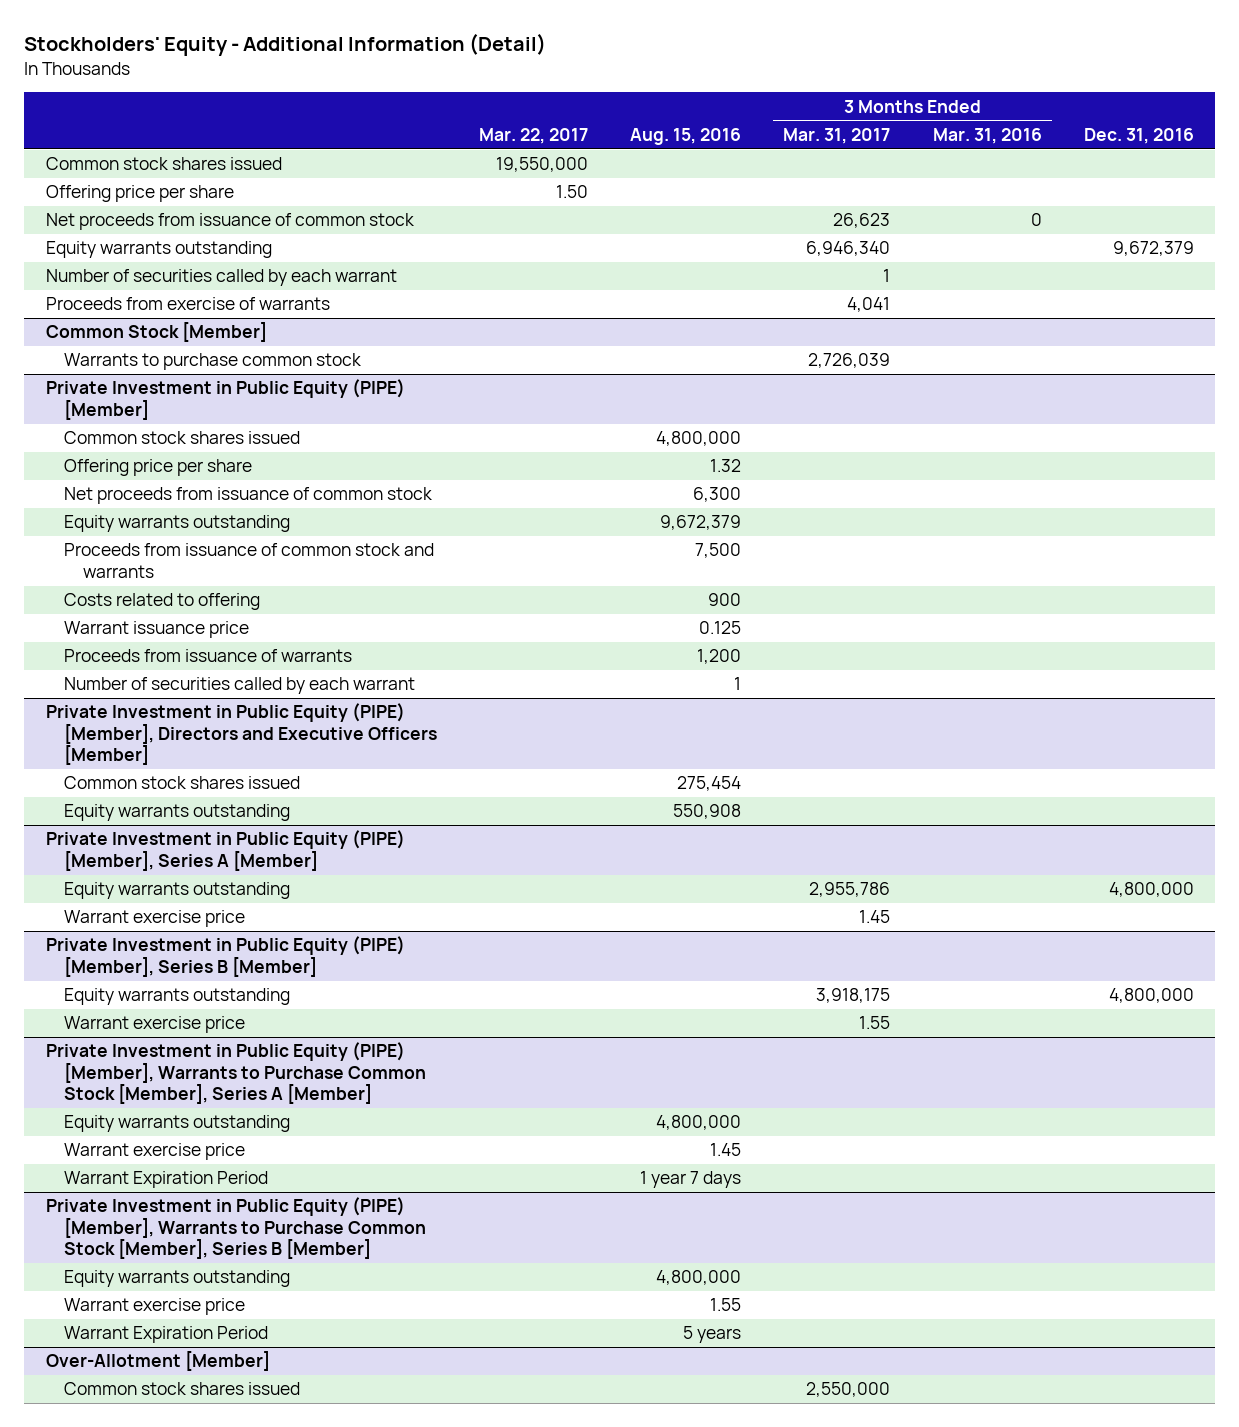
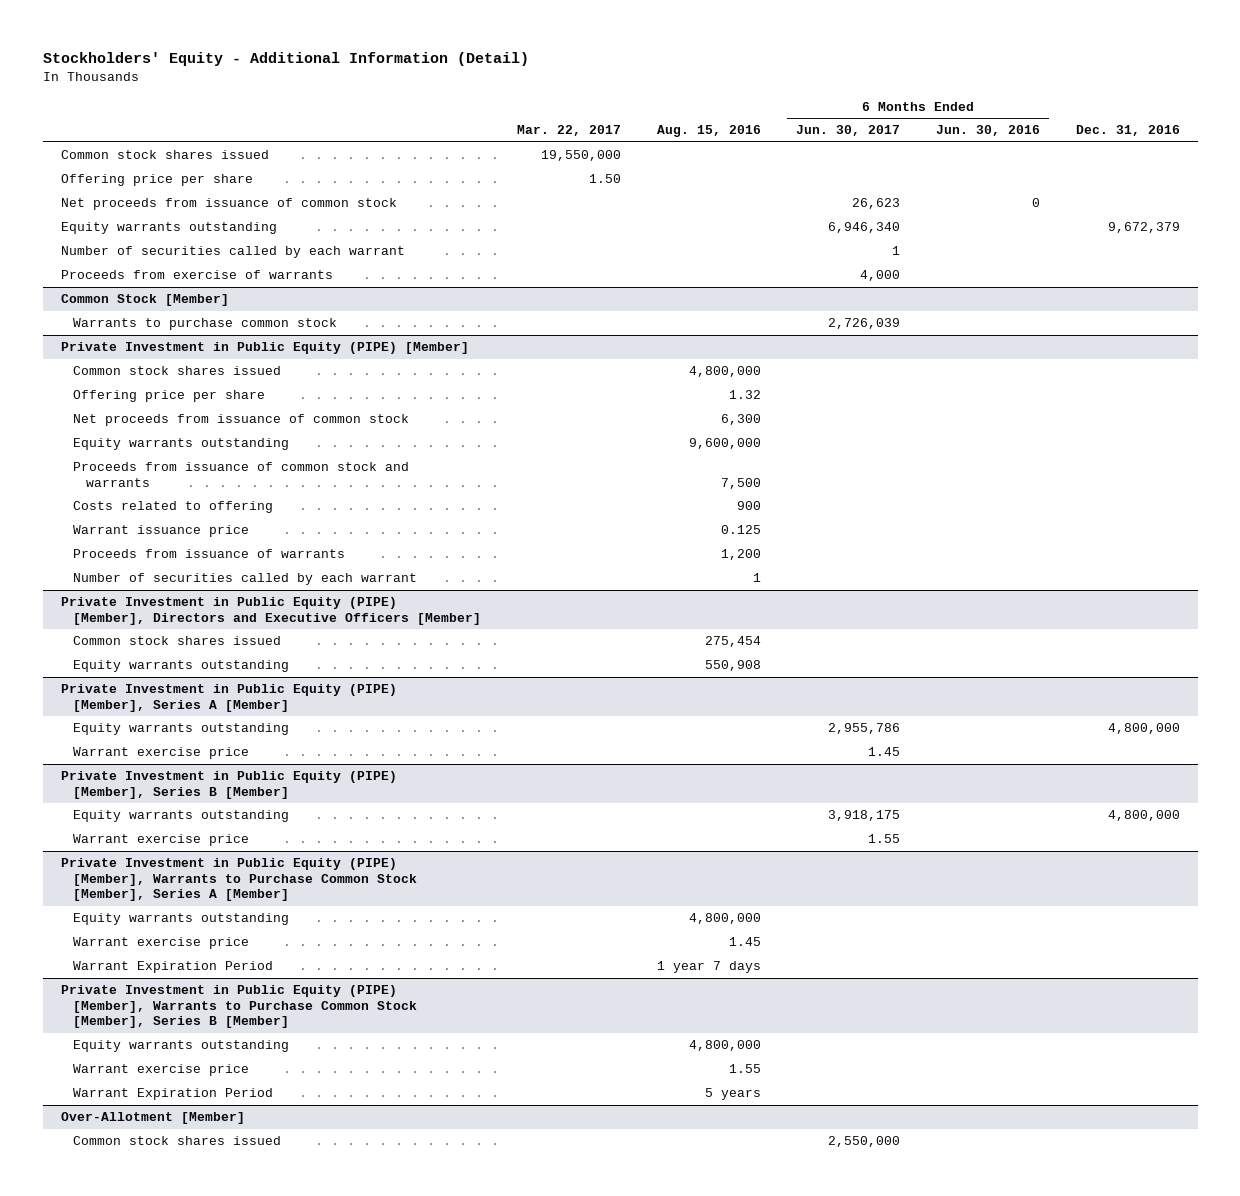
- | Mar. 22, 2017 | Aug. 15, 2016 | 3 Months Ended Mar. 31, 2017 | 3 Months Ended Mar. 31, 2016 | Dec. 31, 2016
+ | Mar. 22, 2017 | Aug. 15, 2016 | 6 Months Ended Jun. 30, 2017 | 6 Months Ended Jun. 30, 2016 | Dec. 31, 2016
@ Private Investment in Public Equity (PIPE) [Member]
- Equity warrants outstanding | | 9,672,379 | | |
+ Equity warrants outstanding | | 9,600,000 | | |

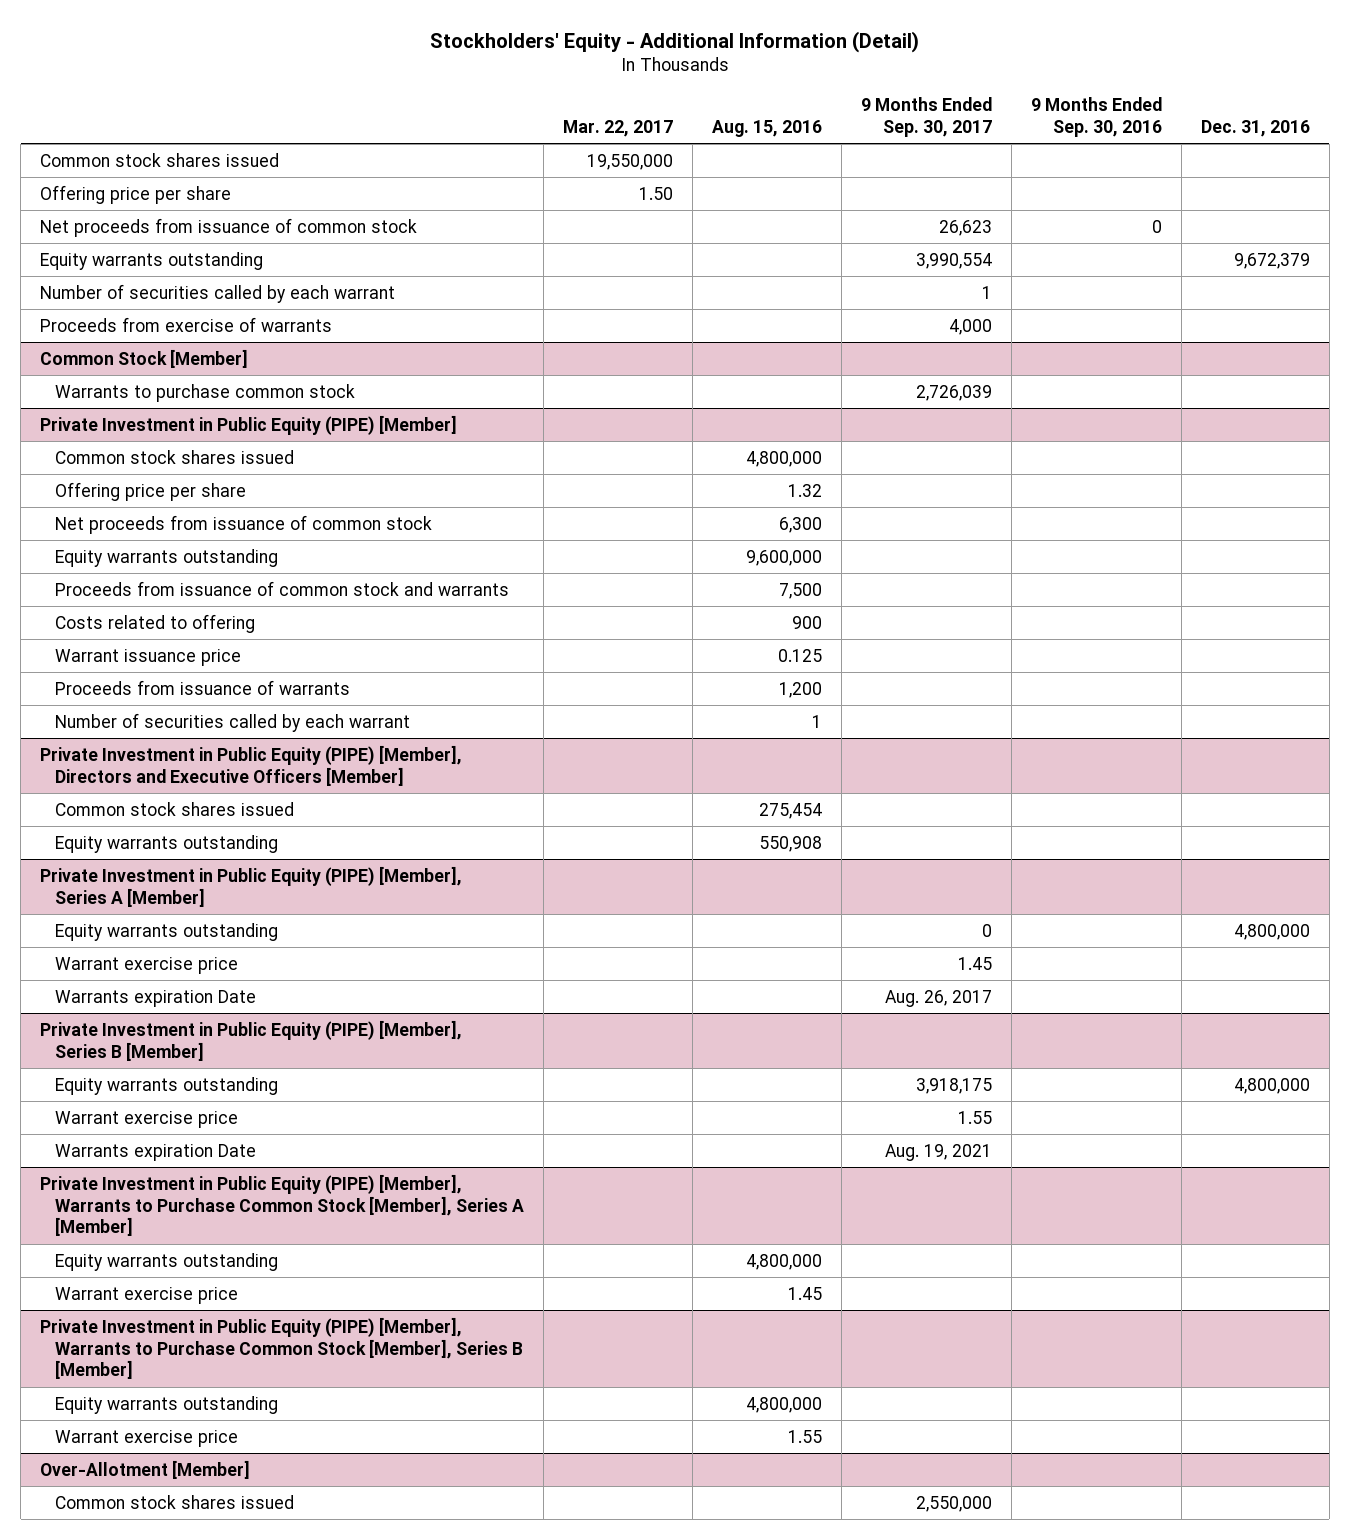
- | Mar. 22, 2017 | Aug. 15, 2016 | 6 Months Ended Jun. 30, 2017 | 6 Months Ended Jun. 30, 2016 | Dec. 31, 2016
+ | Mar. 22, 2017 | Aug. 15, 2016 | 9 Months Ended Sep. 30, 2017 | 9 Months Ended Sep. 30, 2016 | Dec. 31, 2016
@ Private Investment in Public Equity (PIPE) [Member], Series A [Member]
+ Warrants expiration Date | | | Aug. 26, 2017 | |
@ Private Investment in Public Equity (PIPE) [Member], Series B [Member]
+ Warrants expiration Date | | | Aug. 19, 2021 | |
@ Private Investment in Public Equity (PIPE) [Member], Warrants to Purchase Common Stock [Member], Series A [Member]
- Warrant Expiration Period | | 1 year 7 days | | |
@ Private Investment in Public Equity (PIPE) [Member], Warrants to Purchase Common Stock [Member], Series B [Member]
- Warrant Expiration Period | | 5 years | | |

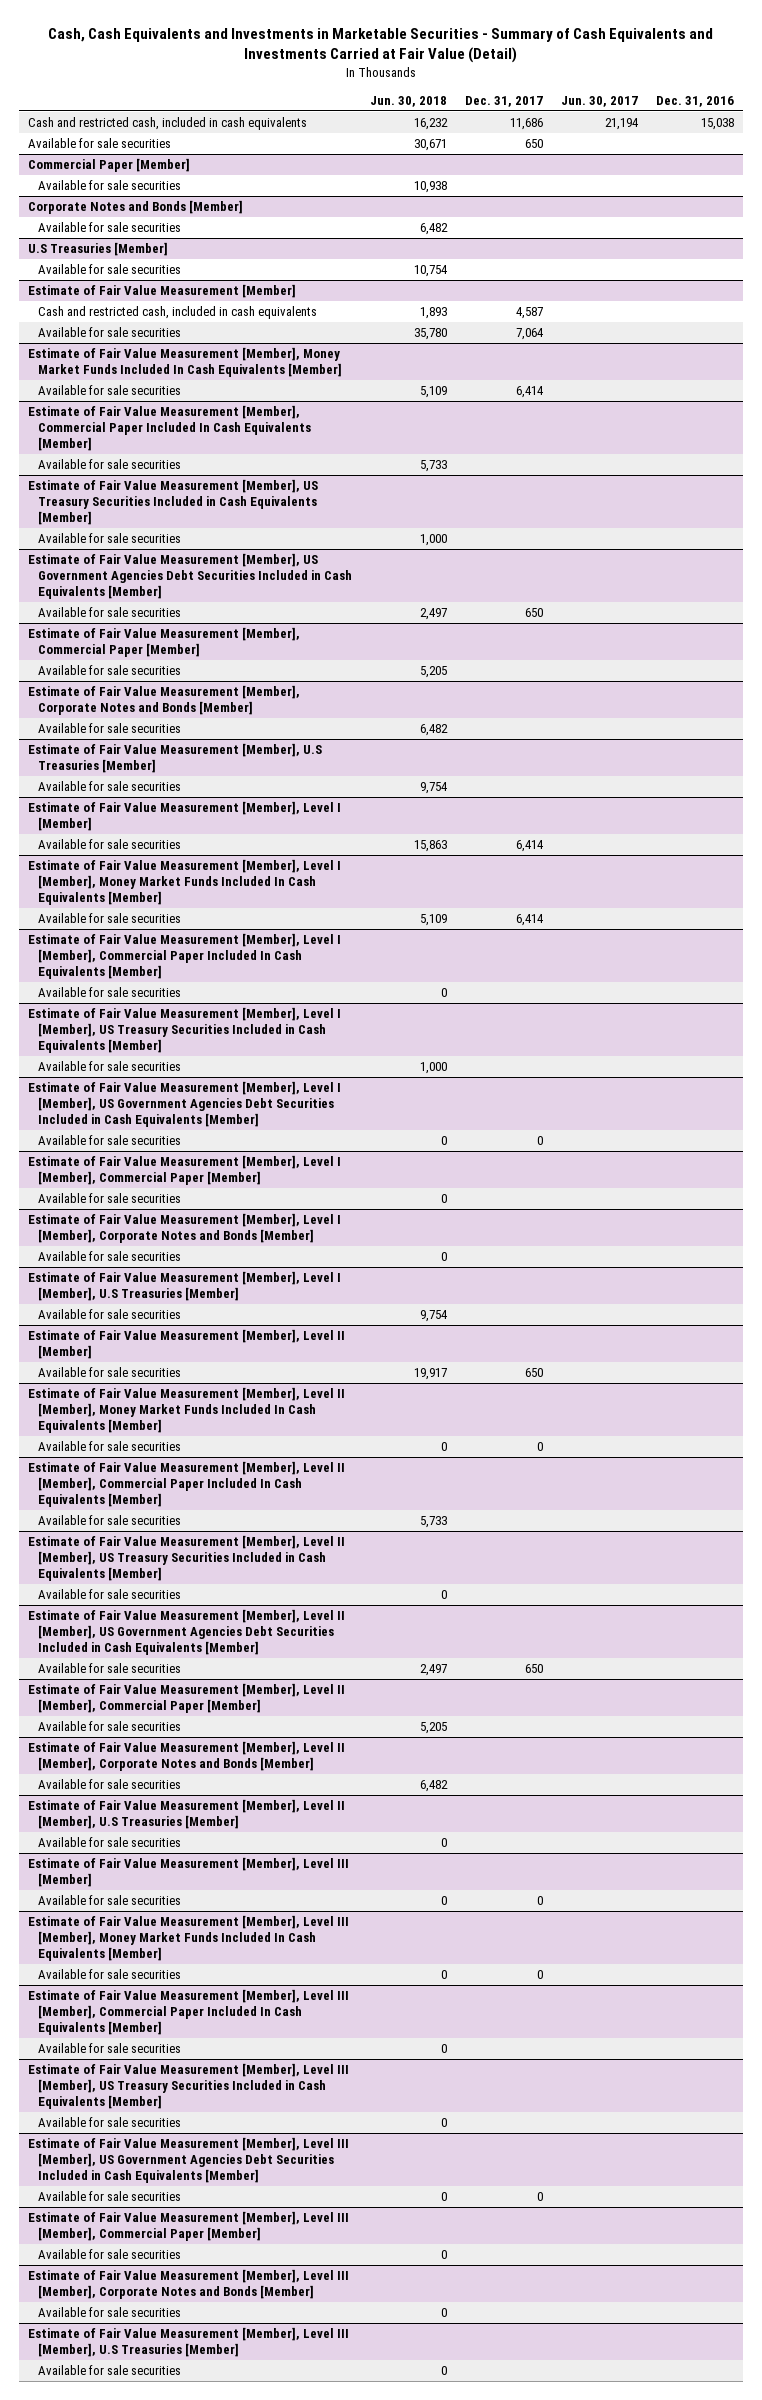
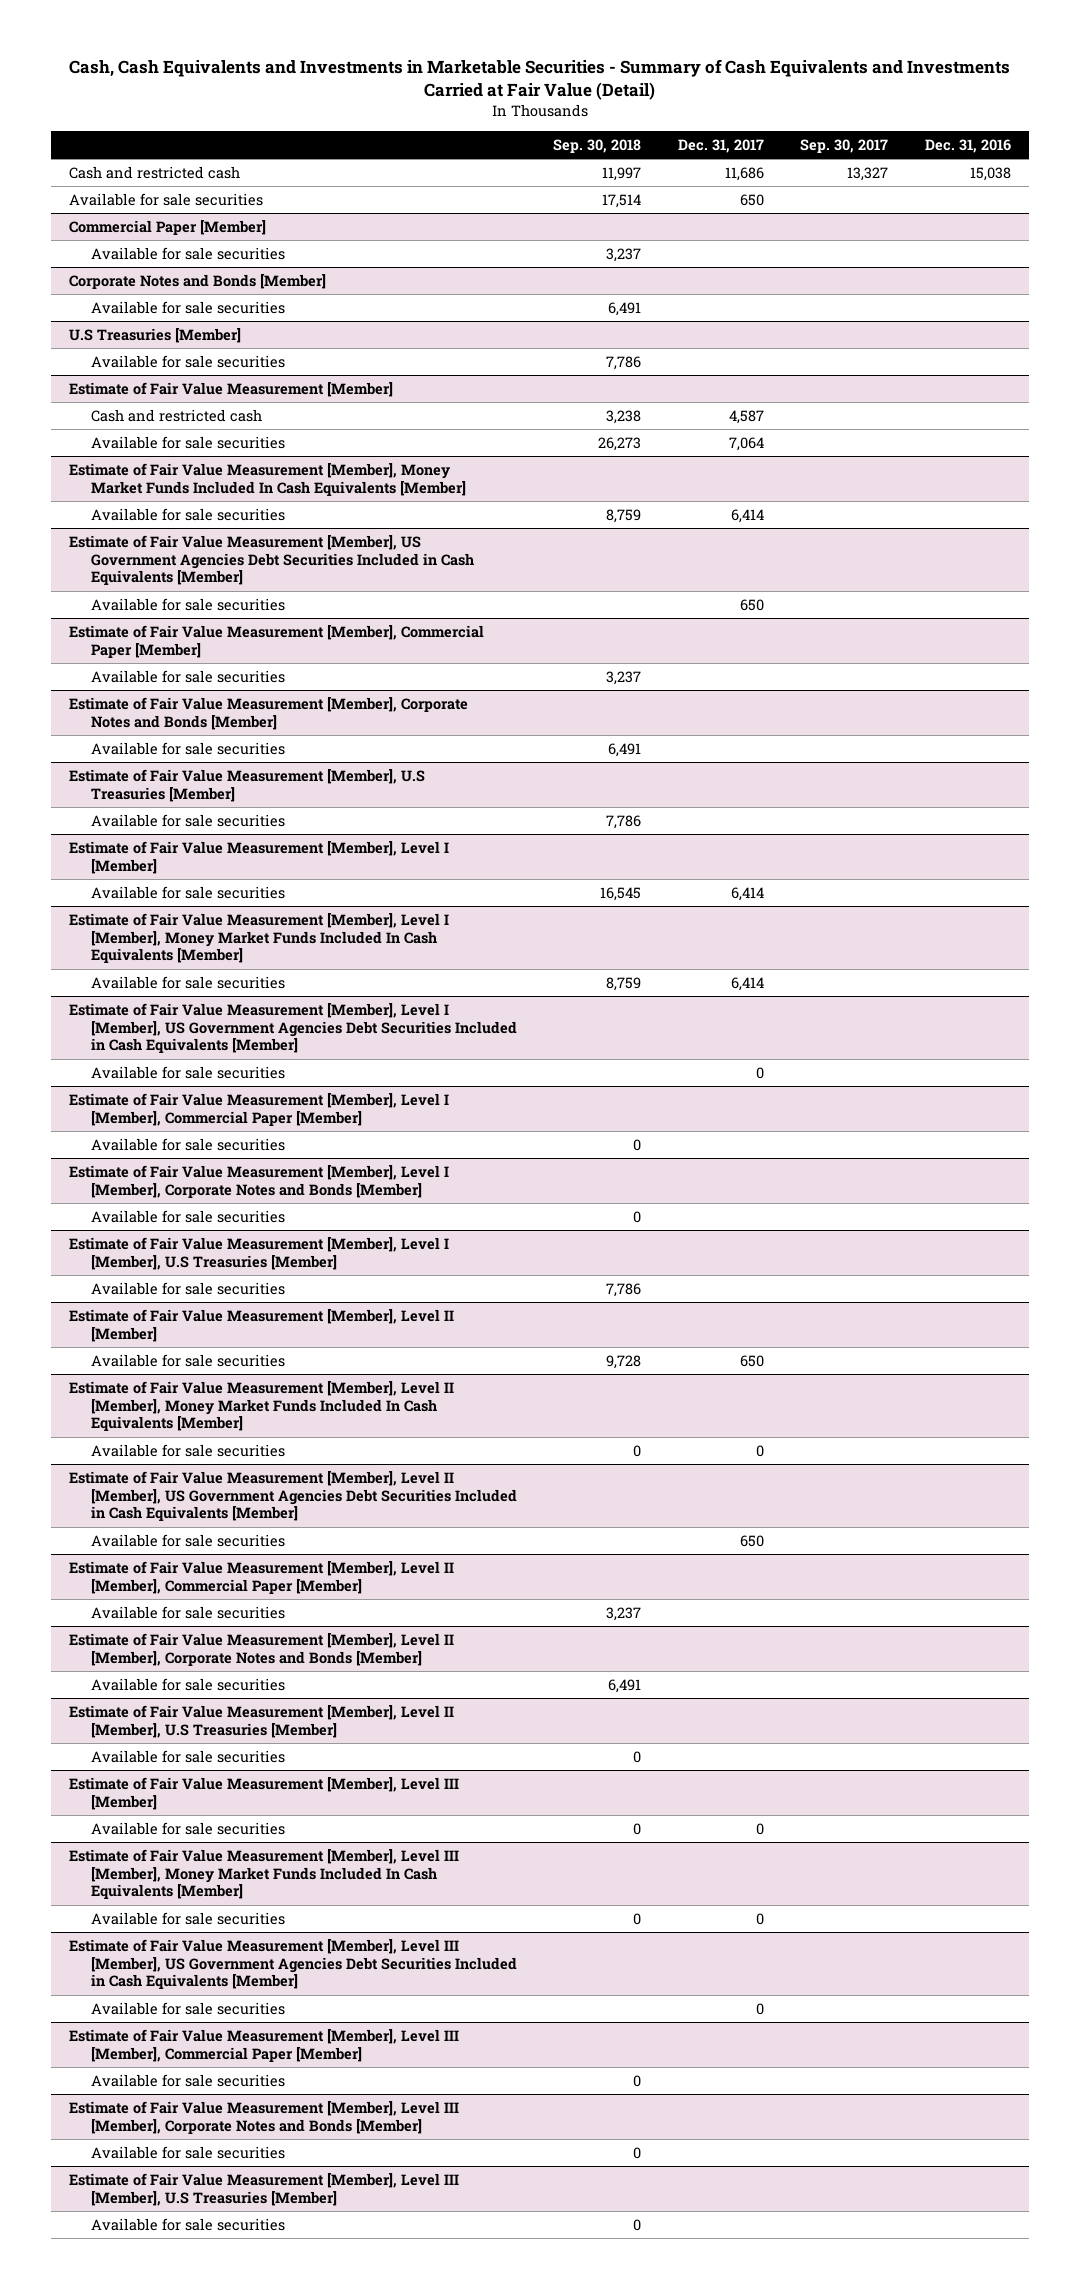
- | Jun. 30, 2018 | Dec. 31, 2017 | Jun. 30, 2017 | Dec. 31, 2016
+ | Sep. 30, 2018 | Dec. 31, 2017 | Sep. 30, 2017 | Dec. 31, 2016
- Cash and restricted cash, included in cash equivalents | 16,232 | 11,686 | 21,194 | 15,038
+ Cash and restricted cash | 11,997 | 11,686 | 13,327 | 15,038
@ Estimate of Fair Value Measurement [Member]
- Cash and restricted cash, included in cash equivalents | 1,893 | 4,587 | |
+ Cash and restricted cash | 3,238 | 4,587 | |
- Estimate of Fair Value Measurement [Member], Commercial Paper Included In Cash Equivalents [Member]
- Available for sale securities | 5,733 | | |
- Estimate of Fair Value Measurement [Member], US Treasury Securities Included in Cash Equivalents [Member]
- Available for sale securities | 1,000 | | |
- Estimate of Fair Value Measurement [Member], Level I [Member], Commercial Paper Included In Cash Equivalents [Member]
- Available for sale securities | 0 | | |
- Estimate of Fair Value Measurement [Member], Level I [Member], US Treasury Securities Included in Cash Equivalents [Member]
- Available for sale securities | 1,000 | | |
- Estimate of Fair Value Measurement [Member], Level II [Member], Commercial Paper Included In Cash Equivalents [Member]
- Available for sale securities | 5,733 | | |
- Estimate of Fair Value Measurement [Member], Level II [Member], US Treasury Securities Included in Cash Equivalents [Member]
- Available for sale securities | 0 | | |
- Estimate of Fair Value Measurement [Member], Level III [Member], Commercial Paper Included In Cash Equivalents [Member]
- Available for sale securities | 0 | | |
- Estimate of Fair Value Measurement [Member], Level III [Member], US Treasury Securities Included in Cash Equivalents [Member]
- Available for sale securities | 0 | | |

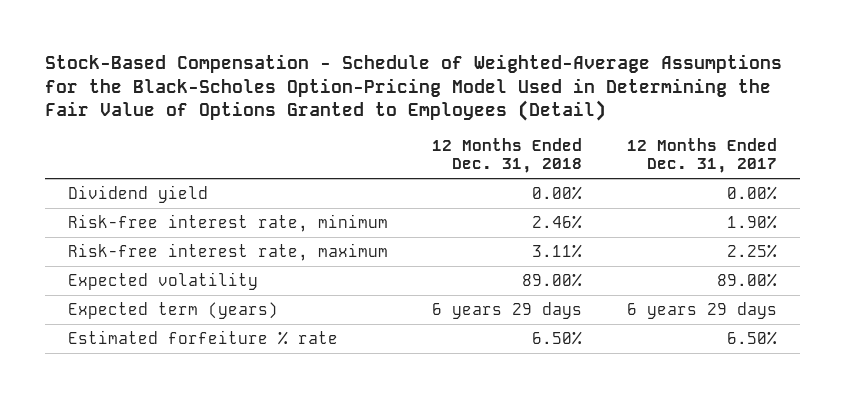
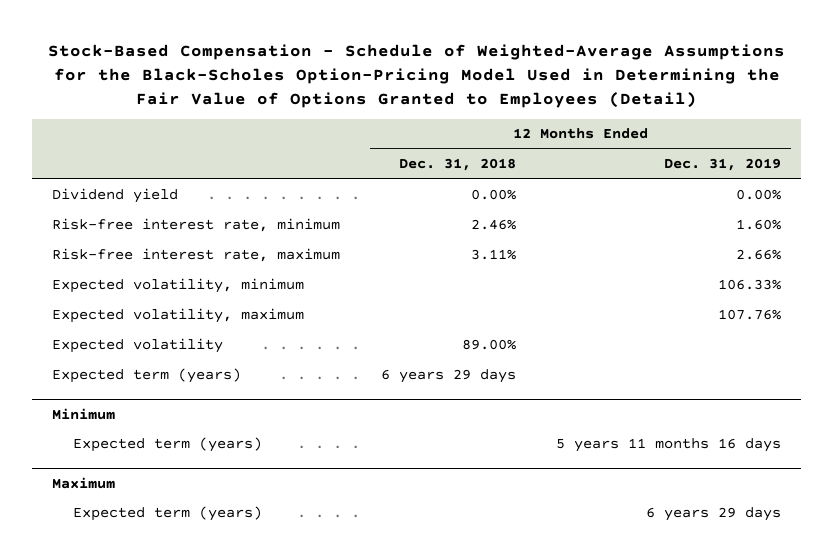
- | 12 Months Ended Dec. 31, 2018 | 12 Months Ended Dec. 31, 2017
+ | 12 Months Ended Dec. 31, 2018 | 12 Months Ended Dec. 31, 2019
+ Expected volatility, minimum | | 106.33%
+ Expected volatility, maximum | | 107.76%
- Estimated forfeiture % rate | 6.50% | 6.50%
+ Minimum
+ Expected term (years) | | 5 years 11 months 16 days
+ Maximum
+ Expected term (years) | | 6 years 29 days

